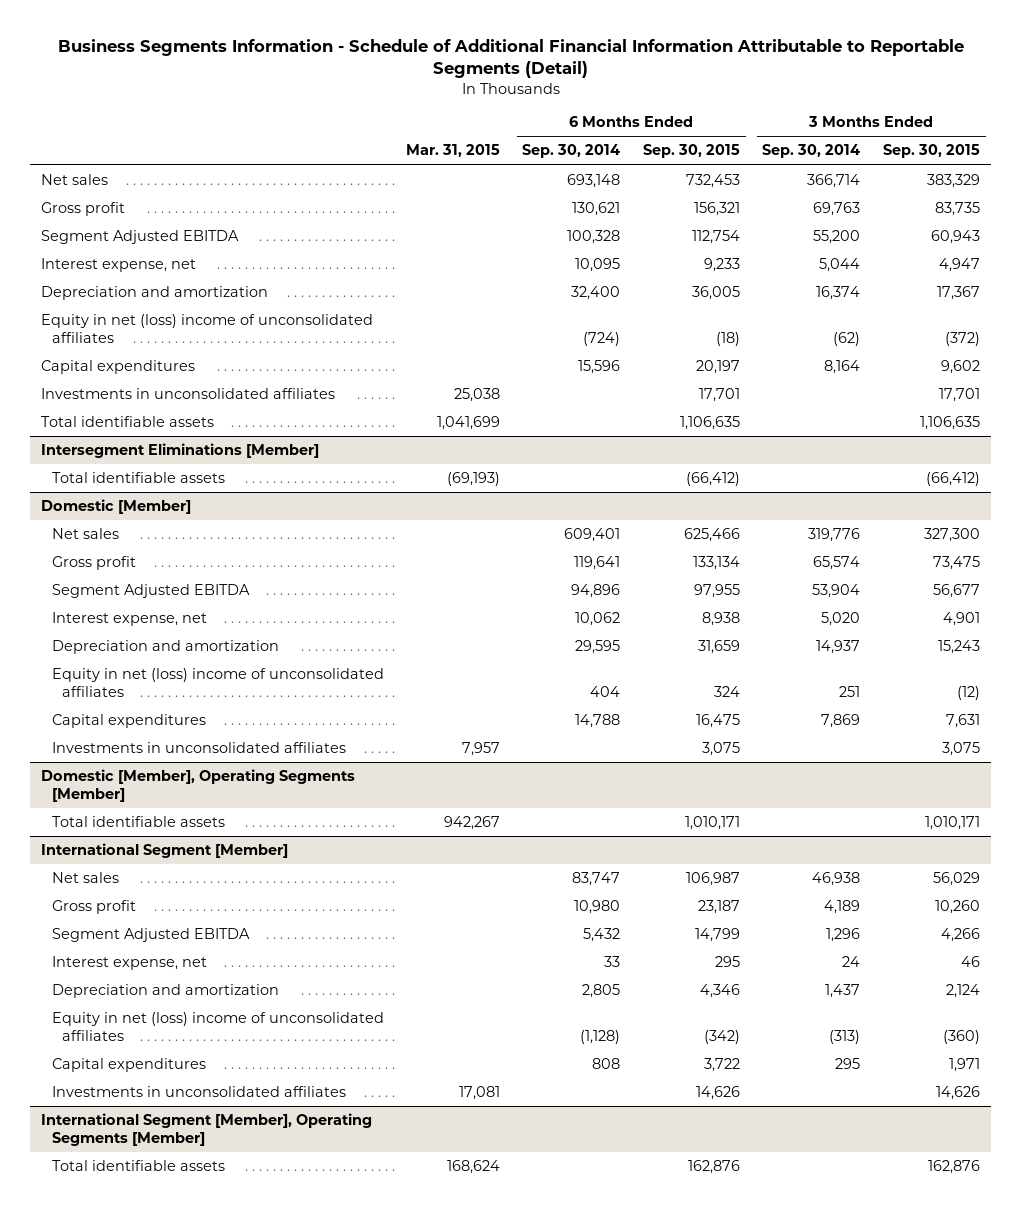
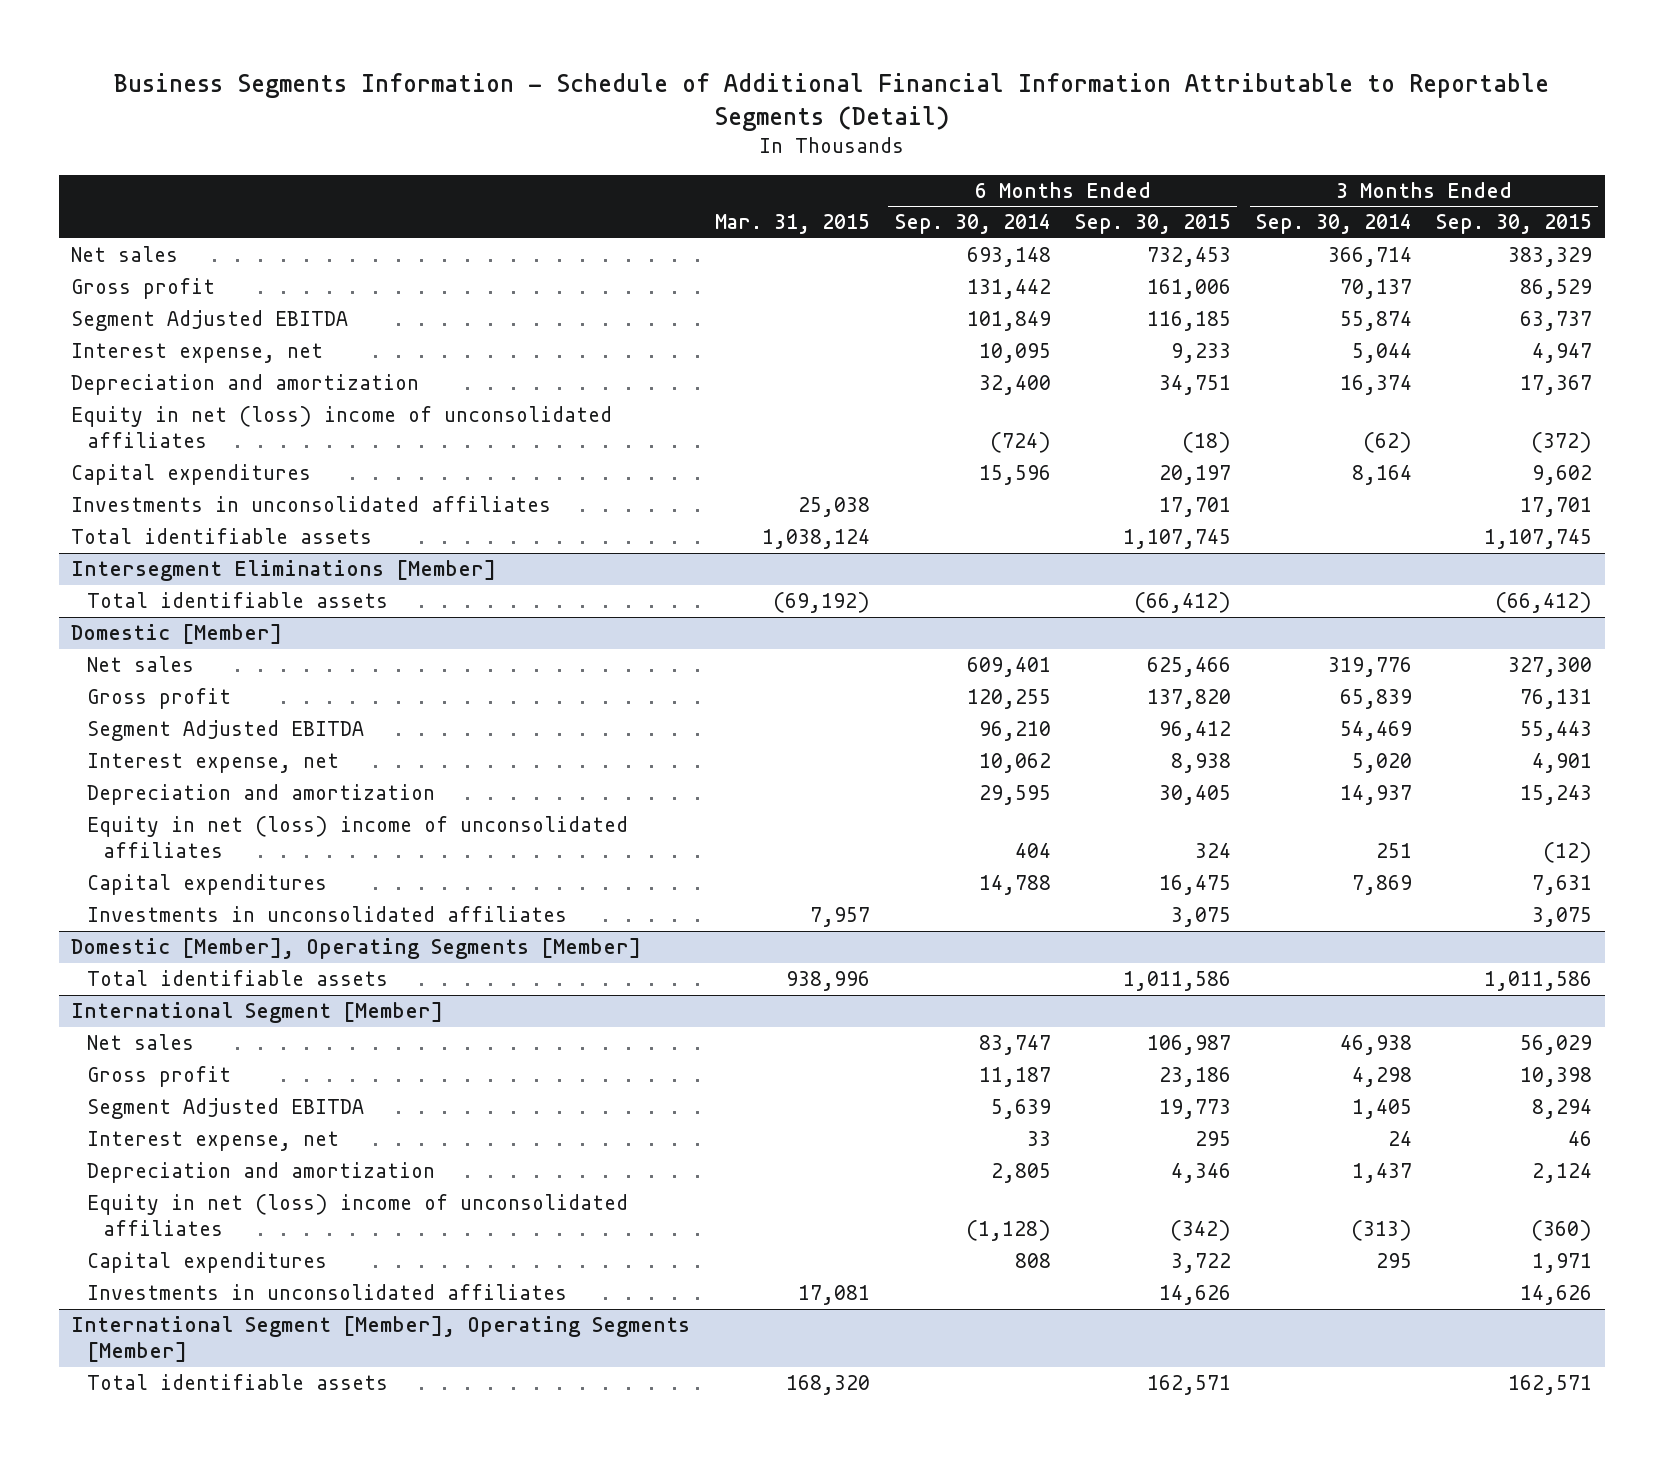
- Gross profit | | 130,621 | 156,321 | 69,763 | 83,735
- Segment Adjusted EBITDA | | 100,328 | 112,754 | 55,200 | 60,943
+ Gross profit | | 131,442 | 161,006 | 70,137 | 86,529
+ Segment Adjusted EBITDA | | 101,849 | 116,185 | 55,874 | 63,737
- Depreciation and amortization | | 32,400 | 36,005 | 16,374 | 17,367
+ Depreciation and amortization | | 32,400 | 34,751 | 16,374 | 17,367
- Total identifiable assets | 1,041,699 | | 1,106,635 | | 1,106,635
+ Total identifiable assets | 1,038,124 | | 1,107,745 | | 1,107,745
@ Intersegment Eliminations [Member]
- Total identifiable assets | (69,193) | | (66,412) | | (66,412)
+ Total identifiable assets | (69,192) | | (66,412) | | (66,412)
@ Domestic [Member]
- Gross profit | | 119,641 | 133,134 | 65,574 | 73,475
- Segment Adjusted EBITDA | | 94,896 | 97,955 | 53,904 | 56,677
+ Gross profit | | 120,255 | 137,820 | 65,839 | 76,131
+ Segment Adjusted EBITDA | | 96,210 | 96,412 | 54,469 | 55,443
- Depreciation and amortization | | 29,595 | 31,659 | 14,937 | 15,243
+ Depreciation and amortization | | 29,595 | 30,405 | 14,937 | 15,243
@ Domestic [Member], Operating Segments [Member]
- Total identifiable assets | 942,267 | | 1,010,171 | | 1,010,171
+ Total identifiable assets | 938,996 | | 1,011,586 | | 1,011,586
@ International Segment [Member]
- Gross profit | | 10,980 | 23,187 | 4,189 | 10,260
- Segment Adjusted EBITDA | | 5,432 | 14,799 | 1,296 | 4,266
+ Gross profit | | 11,187 | 23,186 | 4,298 | 10,398
+ Segment Adjusted EBITDA | | 5,639 | 19,773 | 1,405 | 8,294
@ International Segment [Member], Operating Segments [Member]
- Total identifiable assets | 168,624 | | 162,876 | | 162,876
+ Total identifiable assets | 168,320 | | 162,571 | | 162,571

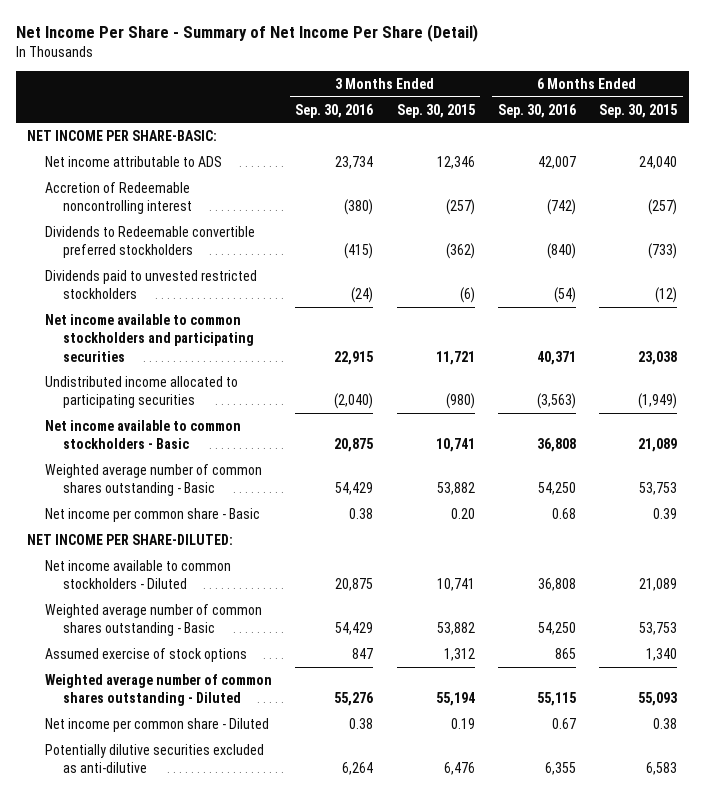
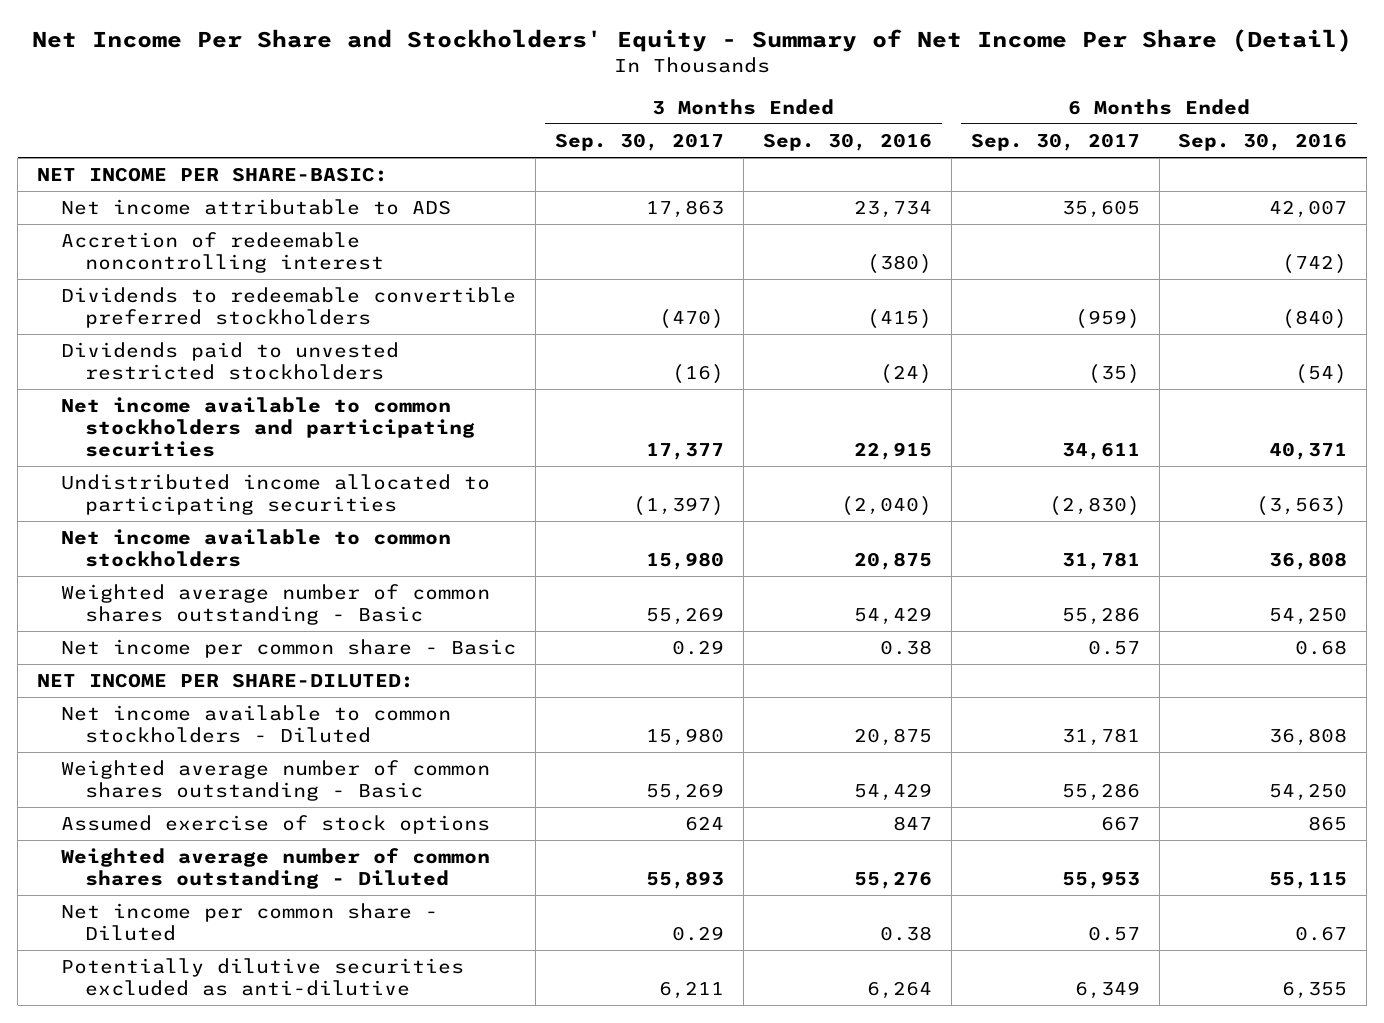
- Net Income Per Share - Summary of Net Income Per Share (Detail)
+ Net Income Per Share and Stockholders' Equity - Summary of Net Income Per Share (Detail)
- | 3 Months Ended Sep. 30, 2016 | 3 Months Ended Sep. 30, 2015 | 6 Months Ended Sep. 30, 2016 | 6 Months Ended Sep. 30, 2015
+ | 3 Months Ended Sep. 30, 2017 | 3 Months Ended Sep. 30, 2016 | 6 Months Ended Sep. 30, 2017 | 6 Months Ended Sep. 30, 2016
- Accretion of Redeemable noncontrolling interest | (380) | (257) | (742) | (257)
- Dividends to Redeemable convertible preferred stockholders | (415) | (362) | (840) | (733)
+ Accretion of redeemable noncontrolling interest | | (380) | | (742)
+ Dividends to redeemable convertible preferred stockholders | (470) | (415) | (959) | (840)
- Net income available to common stockholders - Basic | 20,875 | 10,741 | 36,808 | 21,089
+ Net income available to common stockholders | 15,980 | 20,875 | 31,781 | 36,808

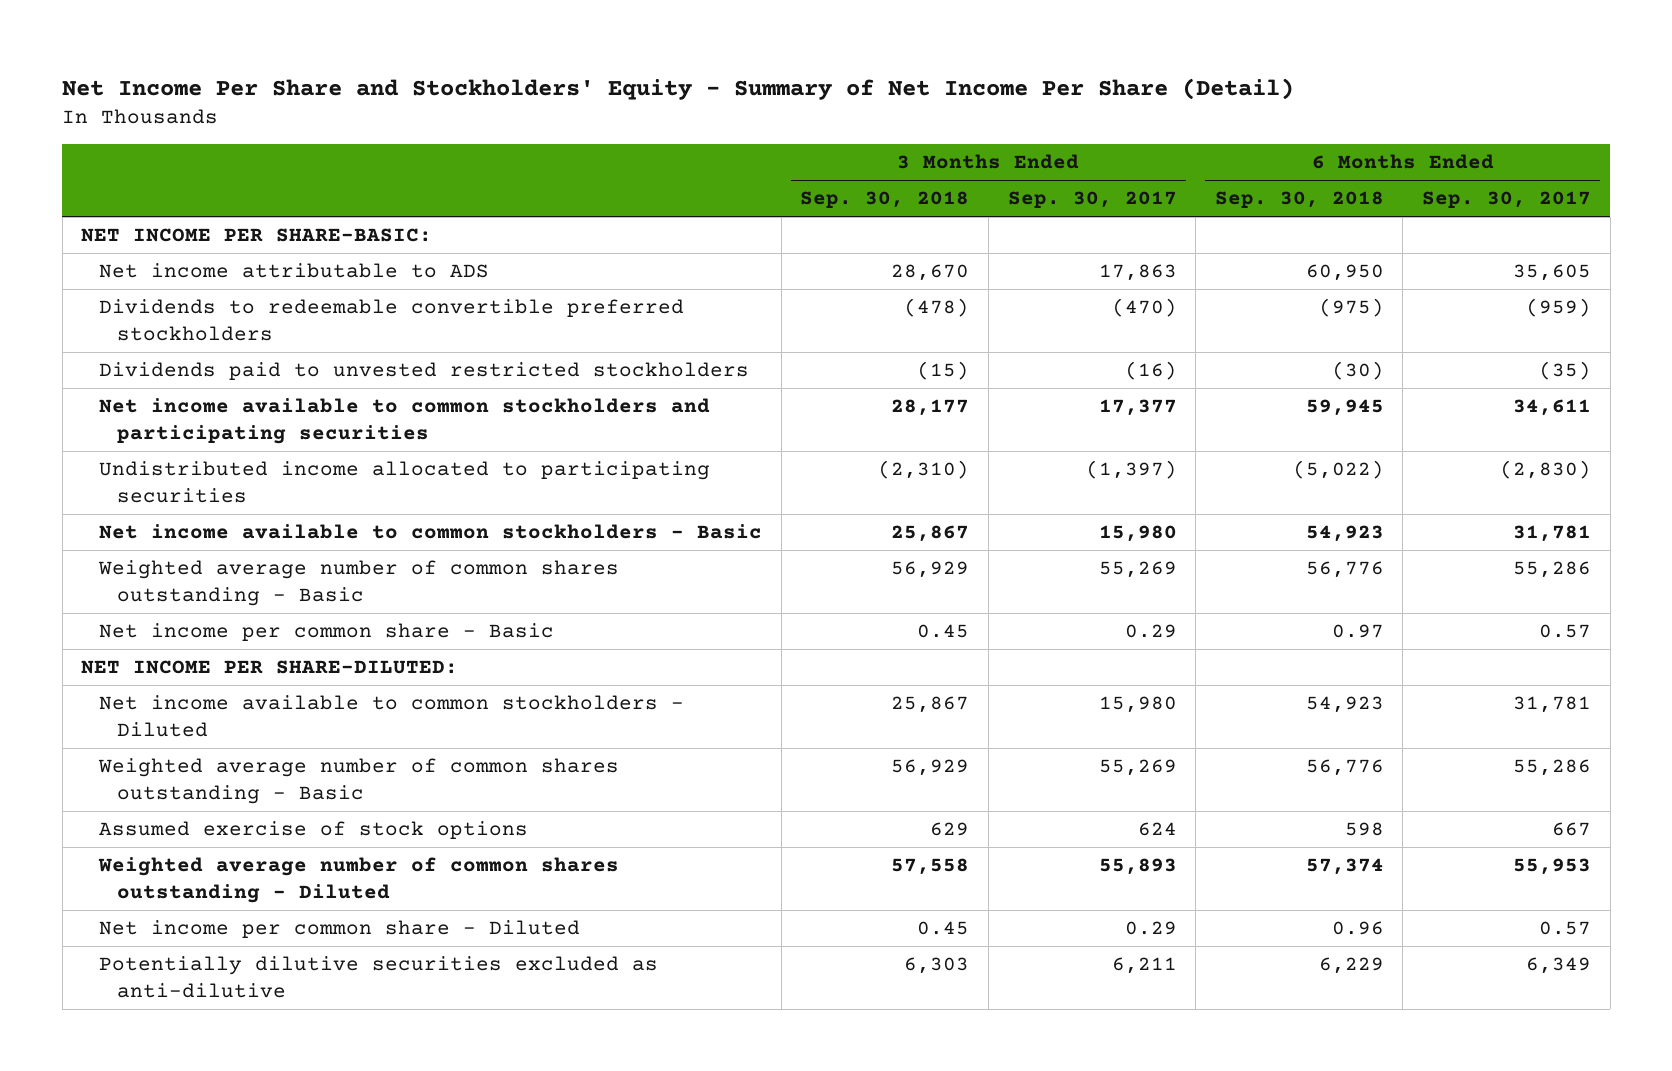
- | 3 Months Ended Sep. 30, 2017 | 3 Months Ended Sep. 30, 2016 | 6 Months Ended Sep. 30, 2017 | 6 Months Ended Sep. 30, 2016
+ | 3 Months Ended Sep. 30, 2018 | 3 Months Ended Sep. 30, 2017 | 6 Months Ended Sep. 30, 2018 | 6 Months Ended Sep. 30, 2017
- Accretion of redeemable noncontrolling interest | | (380) | | (742)
- Net income available to common stockholders | 15,980 | 20,875 | 31,781 | 36,808
+ Net income available to common stockholders - Basic | 25,867 | 15,980 | 54,923 | 31,781

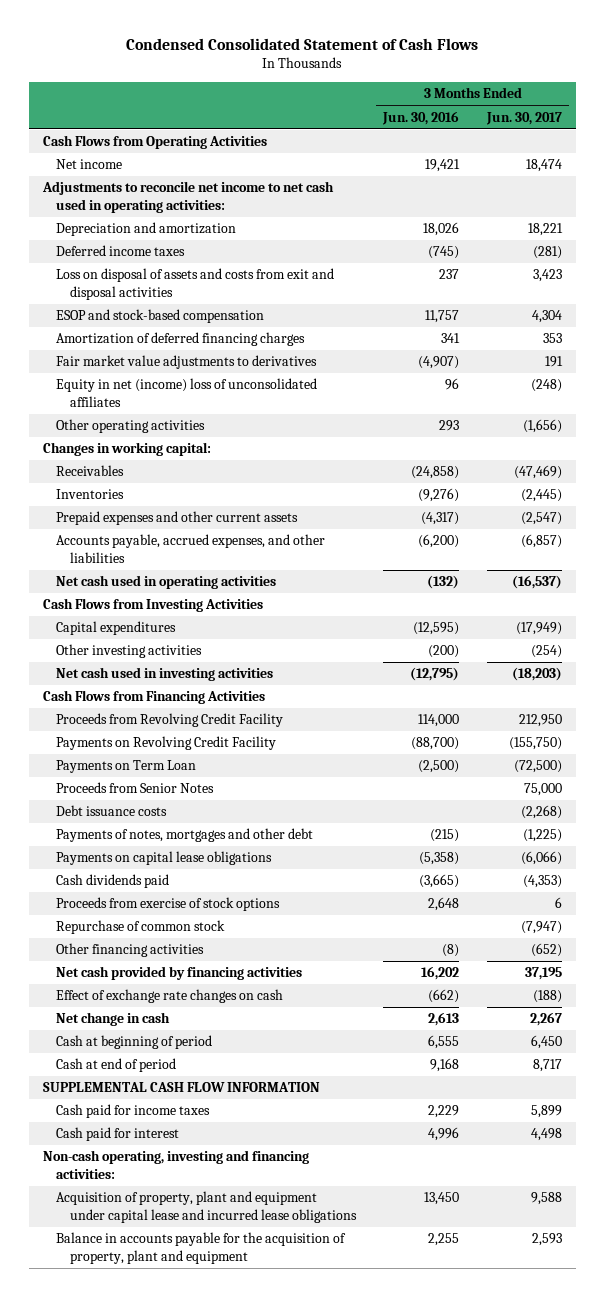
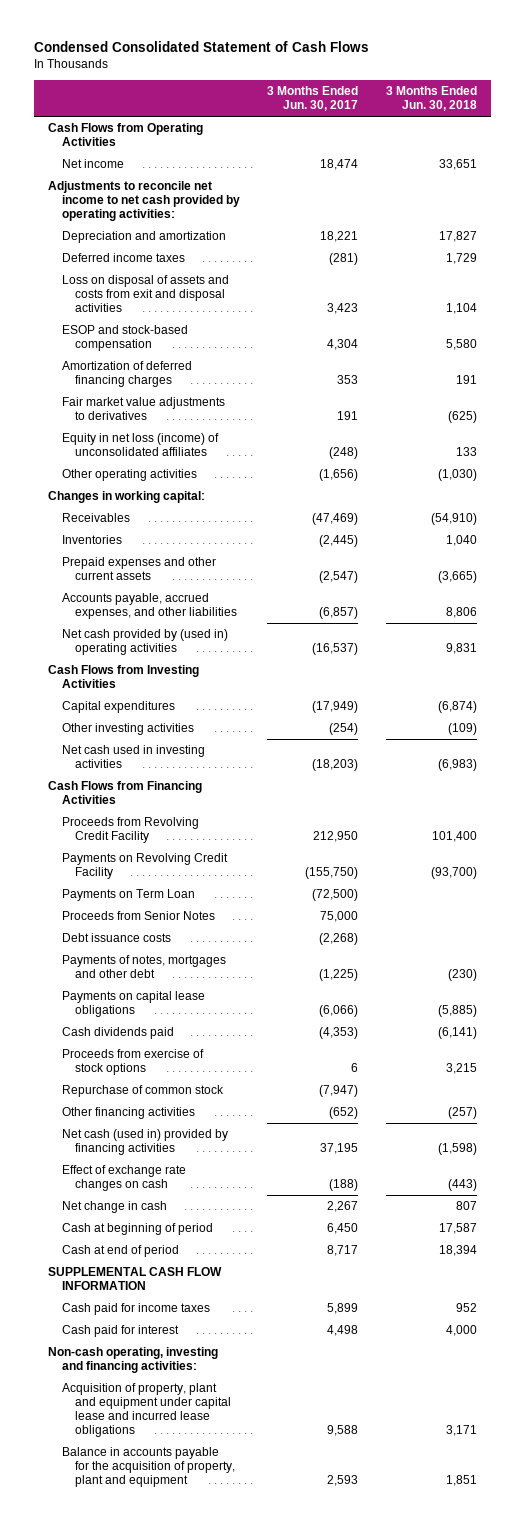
- | 3 Months Ended Jun. 30, 2016 | 3 Months Ended Jun. 30, 2017
+ | 3 Months Ended Jun. 30, 2017 | 3 Months Ended Jun. 30, 2018
- Adjustments to reconcile net income to net cash used in operating activities:
+ Adjustments to reconcile net income to net cash provided by operating activities:
- Equity in net (income) loss of unconsolidated affiliates | 96 | (248)
+ Equity in net loss (income) of unconsolidated affiliates | (248) | 133
- Net cash used in operating activities | (132) | (16,537)
+ Net cash provided by (used in) operating activities | (16,537) | 9,831
- Net cash provided by financing activities | 16,202 | 37,195
+ Net cash (used in) provided by financing activities | 37,195 | (1,598)

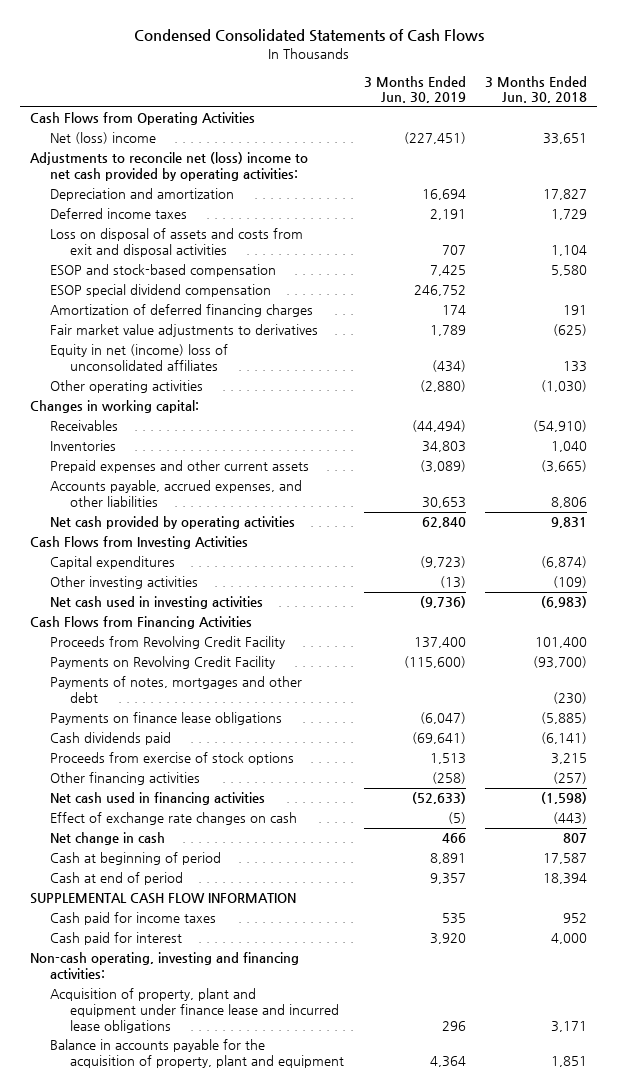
- Condensed Consolidated Statement of Cash Flows
+ Condensed Consolidated Statements of Cash Flows
- | 3 Months Ended Jun. 30, 2017 | 3 Months Ended Jun. 30, 2018
+ | 3 Months Ended Jun. 30, 2019 | 3 Months Ended Jun. 30, 2018
- Net income | 18,474 | 33,651
- Adjustments to reconcile net income to net cash provided by operating activities:
+ Net (loss) income | (227,451) | 33,651
+ Adjustments to reconcile net (loss) income to net cash provided by operating activities:
+ ESOP special dividend compensation | 246,752 |
- Equity in net loss (income) of unconsolidated affiliates | (248) | 133
+ Equity in net (income) loss of unconsolidated affiliates | (434) | 133
- Net cash provided by (used in) operating activities | (16,537) | 9,831
+ Net cash provided by operating activities | 62,840 | 9,831
- Payments on Term Loan | (72,500) |
- Proceeds from Senior Notes | 75,000 |
- Debt issuance costs | (2,268) |
- Payments on capital lease obligations | (6,066) | (5,885)
+ Payments on finance lease obligations | (6,047) | (5,885)
- Repurchase of common stock | (7,947) |
- Net cash (used in) provided by financing activities | 37,195 | (1,598)
+ Net cash used in financing activities | (52,633) | (1,598)
- Acquisition of property, plant and equipment under capital lease and incurred lease obligations | 9,588 | 3,171
+ Acquisition of property, plant and equipment under finance lease and incurred lease obligations | 296 | 3,171

